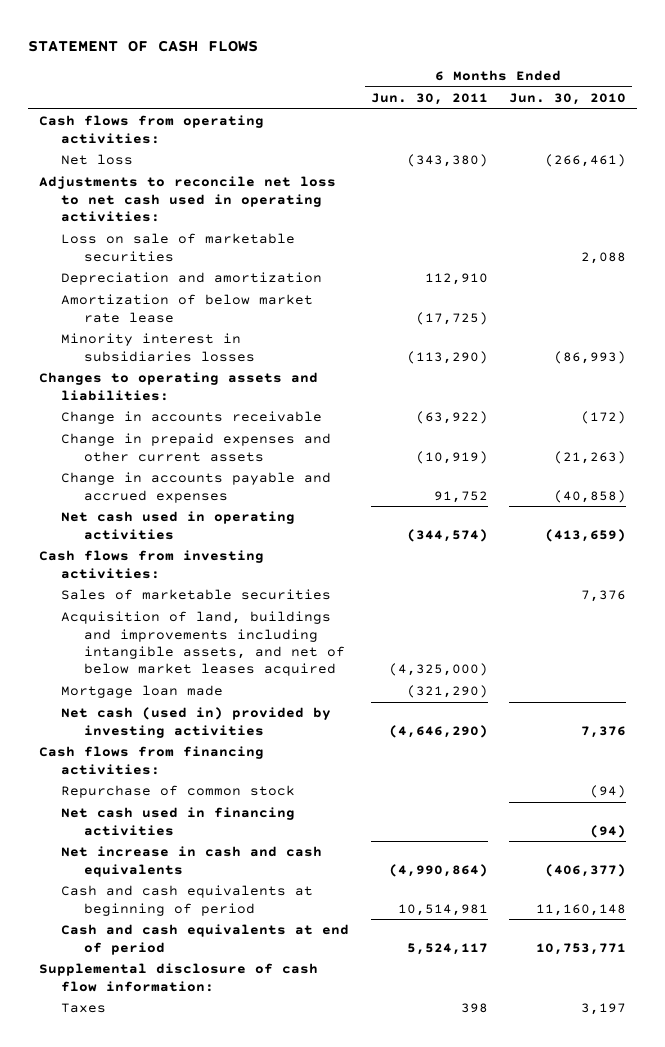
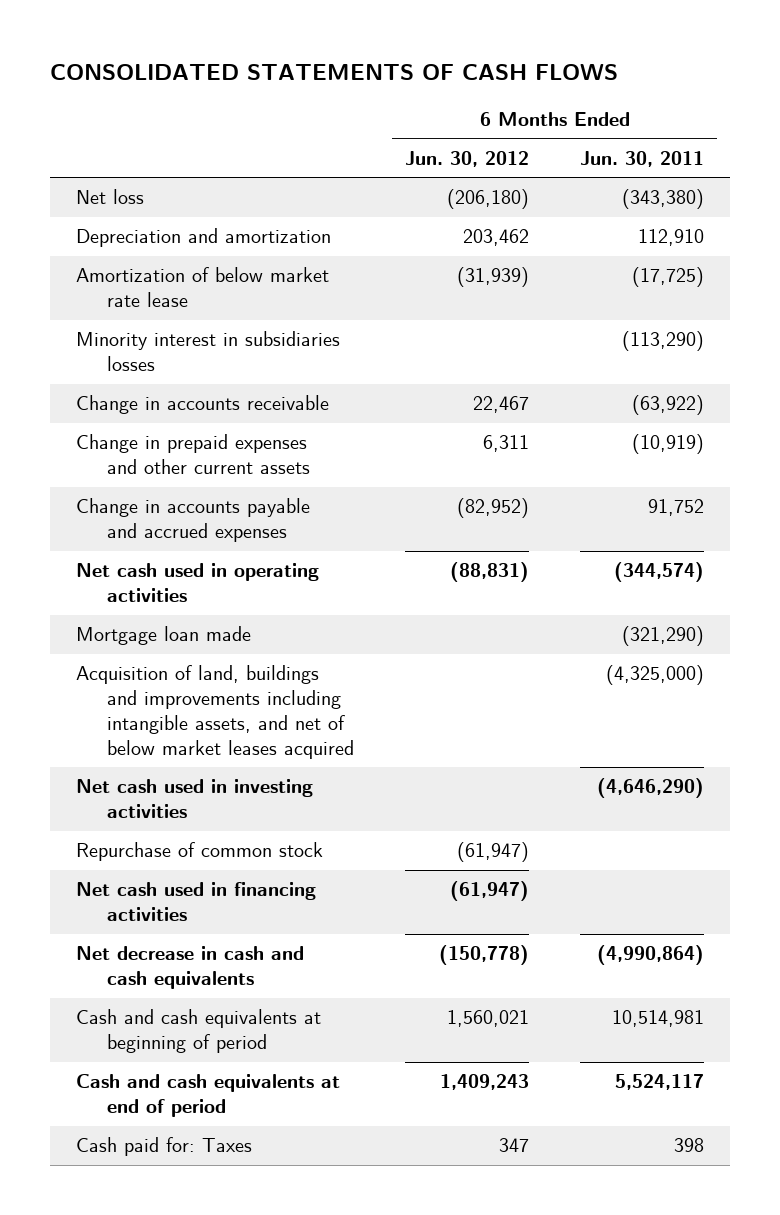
- STATEMENT OF CASH FLOWS
+ CONSOLIDATED STATEMENTS OF CASH FLOWS
- | 6 Months Ended Jun. 30, 2011 | 6 Months Ended Jun. 30, 2010
+ | 6 Months Ended Jun. 30, 2012 | 6 Months Ended Jun. 30, 2011
- Cash flows from operating activities:
- Adjustments to reconcile net loss to net cash used in operating activities:
- Loss on sale of marketable securities | | 2,088
- Changes to operating assets and liabilities:
- Cash flows from investing activities:
- Sales of marketable securities | | 7,376
- Net cash (used in) provided by investing activities | (4,646,290) | 7,376
- Cash flows from financing activities:
moved down: Acquisition of land, buildings and improvements including intangible assets, and net of below market leases acquired | | (4,325,000)
+ Net cash used in investing activities | | (4,646,290)
- Net increase in cash and cash equivalents | (4,990,864) | (406,377)
+ Net decrease in cash and cash equivalents | (150,778) | (4,990,864)
- Supplemental disclosure of cash flow information:
- Taxes | 398 | 3,197
+ Cash paid for: Taxes | 347 | 398

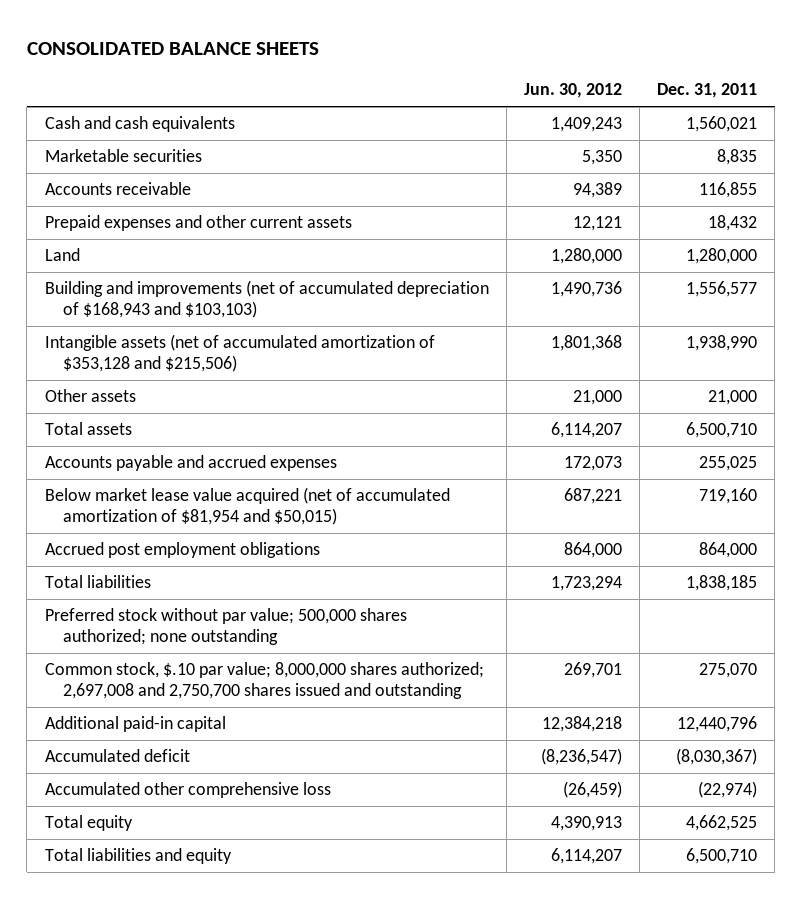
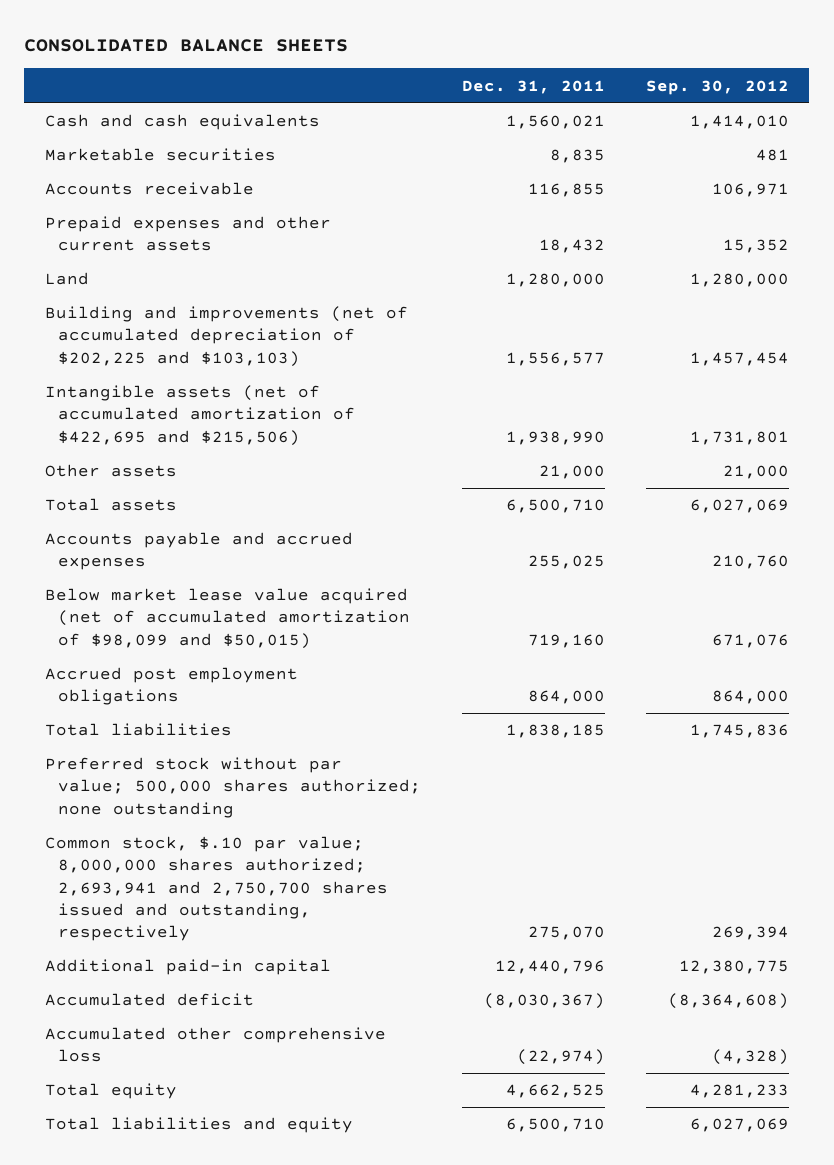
- | Jun. 30, 2012 | Dec. 31, 2011
+ | Dec. 31, 2011 | Sep. 30, 2012
- Building and improvements (net of accumulated depreciation of $168,943 and $103,103) | 1,490,736 | 1,556,577
- Intangible assets (net of accumulated amortization of $353,128 and $215,506) | 1,801,368 | 1,938,990
+ Building and improvements (net of accumulated depreciation of $202,225 and $103,103) | 1,556,577 | 1,457,454
+ Intangible assets (net of accumulated amortization of $422,695 and $215,506) | 1,938,990 | 1,731,801
- Below market lease value acquired (net of accumulated amortization of $81,954 and $50,015) | 687,221 | 719,160
+ Below market lease value acquired (net of accumulated amortization of $98,099 and $50,015) | 719,160 | 671,076
- Common stock, $.10 par value; 8,000,000 shares authorized; 2,697,008 and 2,750,700 shares issued and outstanding | 269,701 | 275,070
+ Common stock, $.10 par value; 8,000,000 shares authorized; 2,693,941 and 2,750,700 shares issued and outstanding, respectively | 275,070 | 269,394

